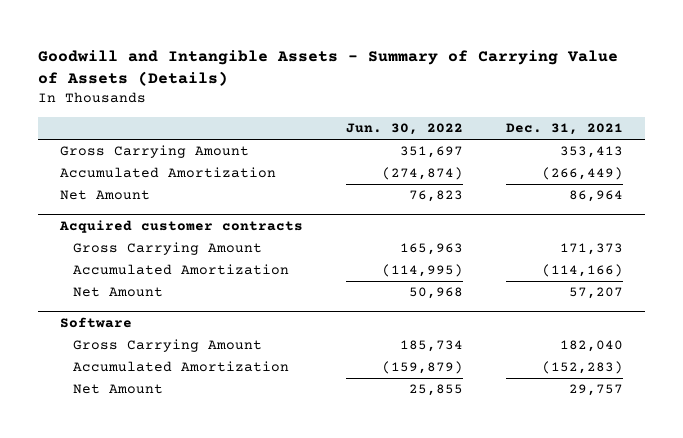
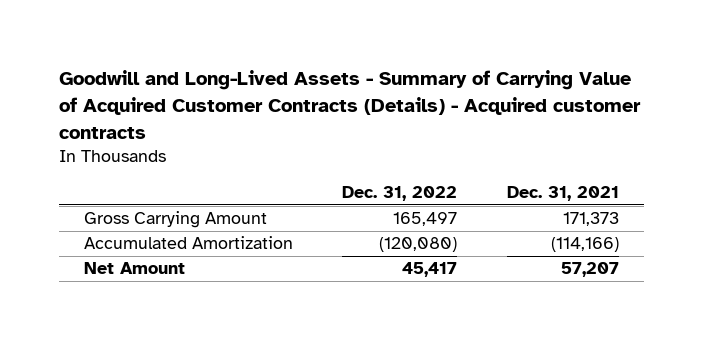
- Goodwill and Intangible Assets - Summary of Carrying Value of Assets (Details)
+ Goodwill and Long-Lived Assets - Summary of Carrying Value of Acquired Customer Contracts (Details) - Acquired customer contracts
- | Jun. 30, 2022 | Dec. 31, 2021
+ | Dec. 31, 2022 | Dec. 31, 2021
- Gross Carrying Amount | 351,697 | 353,413
- Accumulated Amortization | (274,874) | (266,449)
- Net Amount | 76,823 | 86,964
- Acquired customer contracts
- Software
- Gross Carrying Amount | 185,734 | 182,040
- Accumulated Amortization | (159,879) | (152,283)
- Net Amount | 25,855 | 29,757

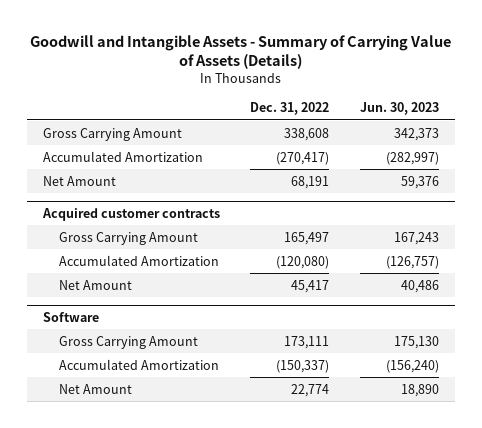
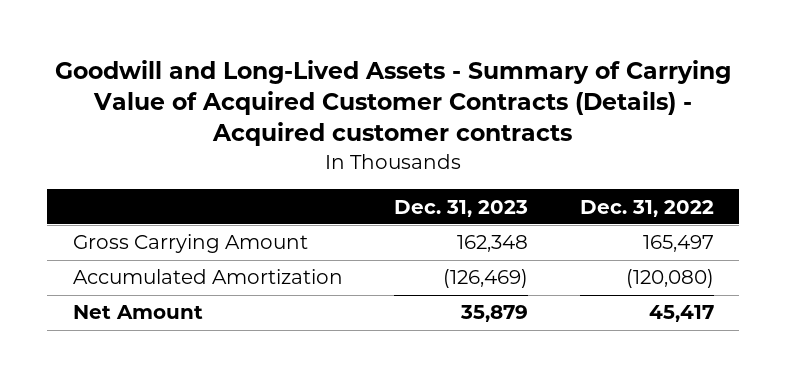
- Goodwill and Intangible Assets - Summary of Carrying Value of Assets (Details)
+ Goodwill and Long-Lived Assets - Summary of Carrying Value of Acquired Customer Contracts (Details) - Acquired customer contracts
- | Dec. 31, 2022 | Jun. 30, 2023
+ | Dec. 31, 2023 | Dec. 31, 2022
- Gross Carrying Amount | 338,608 | 342,373
- Accumulated Amortization | (270,417) | (282,997)
- Net Amount | 68,191 | 59,376
- Acquired customer contracts
- Software
- Gross Carrying Amount | 173,111 | 175,130
- Accumulated Amortization | (150,337) | (156,240)
- Net Amount | 22,774 | 18,890

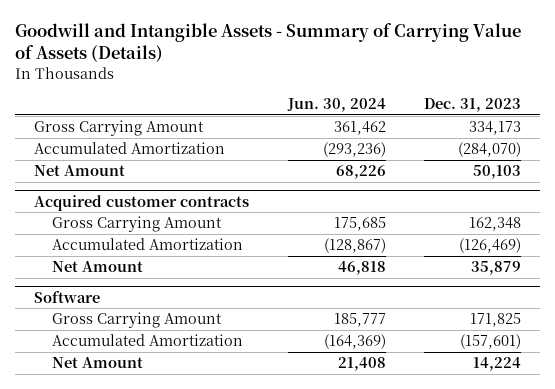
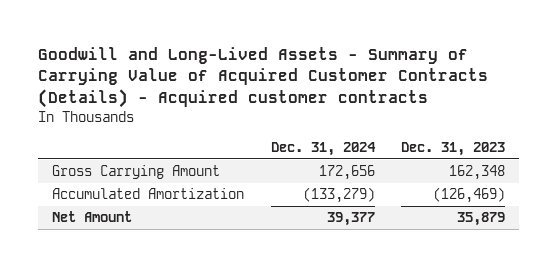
- Goodwill and Intangible Assets - Summary of Carrying Value of Assets (Details)
+ Goodwill and Long-Lived Assets - Summary of Carrying Value of Acquired Customer Contracts (Details) - Acquired customer contracts
- | Jun. 30, 2024 | Dec. 31, 2023
+ | Dec. 31, 2024 | Dec. 31, 2023
- Gross Carrying Amount | 361,462 | 334,173
- Accumulated Amortization | (293,236) | (284,070)
- Net Amount | 68,226 | 50,103
- Acquired customer contracts
- Software
- Gross Carrying Amount | 185,777 | 171,825
- Accumulated Amortization | (164,369) | (157,601)
- Net Amount | 21,408 | 14,224

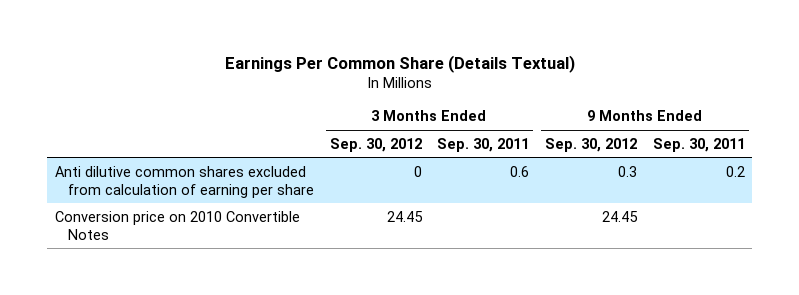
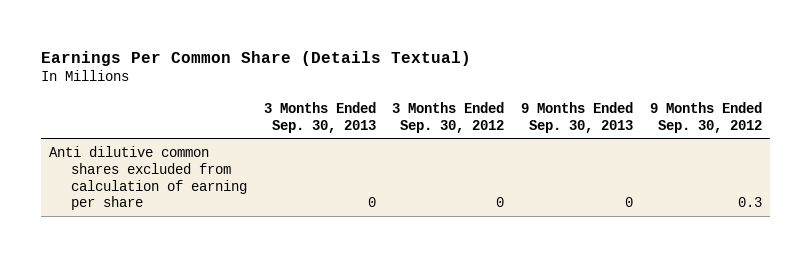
- | 3 Months Ended Sep. 30, 2012 | 3 Months Ended Sep. 30, 2011 | 9 Months Ended Sep. 30, 2012 | 9 Months Ended Sep. 30, 2011
+ | 3 Months Ended Sep. 30, 2013 | 3 Months Ended Sep. 30, 2012 | 9 Months Ended Sep. 30, 2013 | 9 Months Ended Sep. 30, 2012
- Conversion price on 2010 Convertible Notes | 24.45 | | 24.45 |

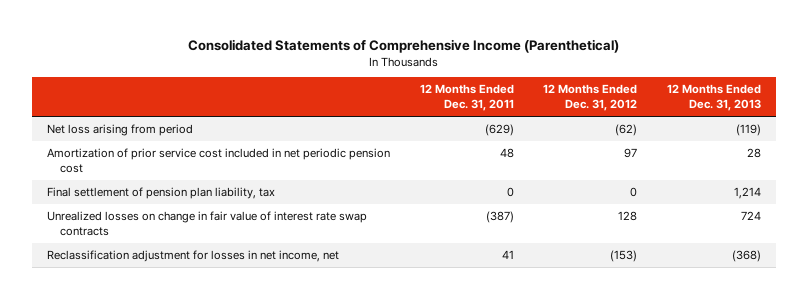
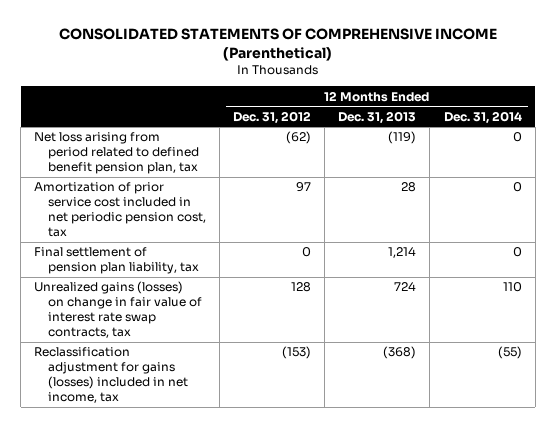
- Consolidated Statements of Comprehensive Income (Parenthetical)
+ CONSOLIDATED STATEMENTS OF COMPREHENSIVE INCOME (Parenthetical)
- | 12 Months Ended Dec. 31, 2011 | 12 Months Ended Dec. 31, 2012 | 12 Months Ended Dec. 31, 2013
+ | 12 Months Ended Dec. 31, 2012 | 12 Months Ended Dec. 31, 2013 | 12 Months Ended Dec. 31, 2014
- Net loss arising from period | (629) | (62) | (119)
- Amortization of prior service cost included in net periodic pension cost | 48 | 97 | 28
+ Net loss arising from period related to defined benefit pension plan, tax | (62) | (119) | 0
+ Amortization of prior service cost included in net periodic pension cost, tax | 97 | 28 | 0
- Unrealized losses on change in fair value of interest rate swap contracts | (387) | 128 | 724
- Reclassification adjustment for losses in net income, net | 41 | (153) | (368)
+ Unrealized gains (losses) on change in fair value of interest rate swap contracts, tax | 128 | 724 | 110
+ Reclassification adjustment for gains (losses) included in net income, tax | (153) | (368) | (55)

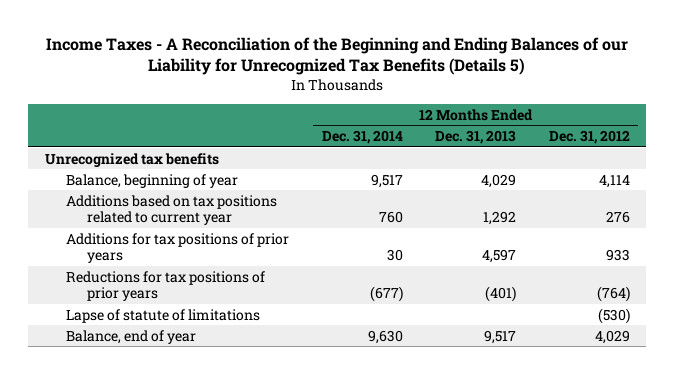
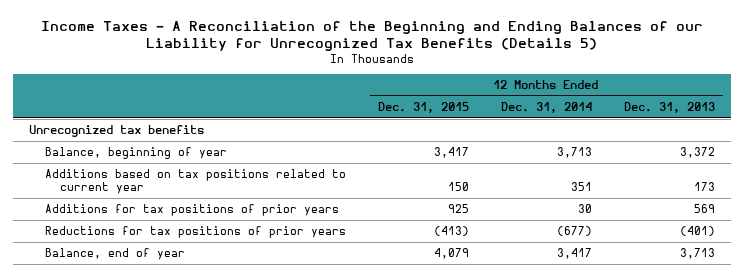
- | 12 Months Ended Dec. 31, 2014 | 12 Months Ended Dec. 31, 2013 | 12 Months Ended Dec. 31, 2012
+ | 12 Months Ended Dec. 31, 2015 | 12 Months Ended Dec. 31, 2014 | 12 Months Ended Dec. 31, 2013
- Balance, beginning of year | 9,517 | 4,029 | 4,114
- Additions based on tax positions related to current year | 760 | 1,292 | 276
- Additions for tax positions of prior years | 30 | 4,597 | 933
+ Balance, beginning of year | 3,417 | 3,713 | 3,372
+ Additions based on tax positions related to current year | 150 | 351 | 173
+ Additions for tax positions of prior years | 925 | 30 | 569
- Lapse of statute of limitations | | | (530)
- Balance, end of year | 9,630 | 9,517 | 4,029
+ Balance, end of year | 4,079 | 3,417 | 3,713

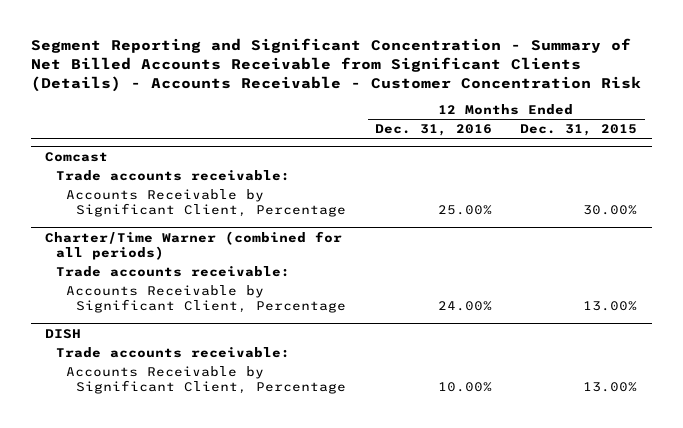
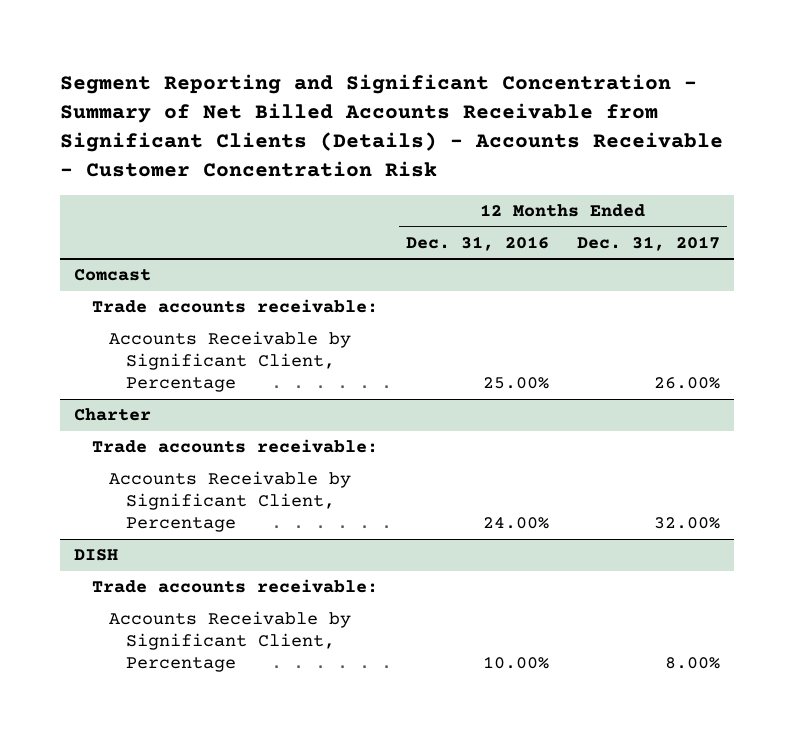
- | 12 Months Ended Dec. 31, 2016 | 12 Months Ended Dec. 31, 2015
+ | 12 Months Ended Dec. 31, 2016 | 12 Months Ended Dec. 31, 2017
- Charter/Time Warner (combined for all periods)
+ Charter

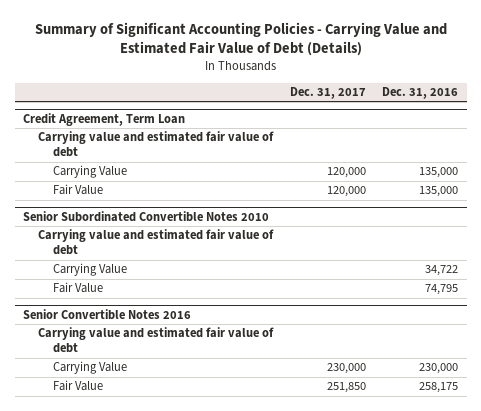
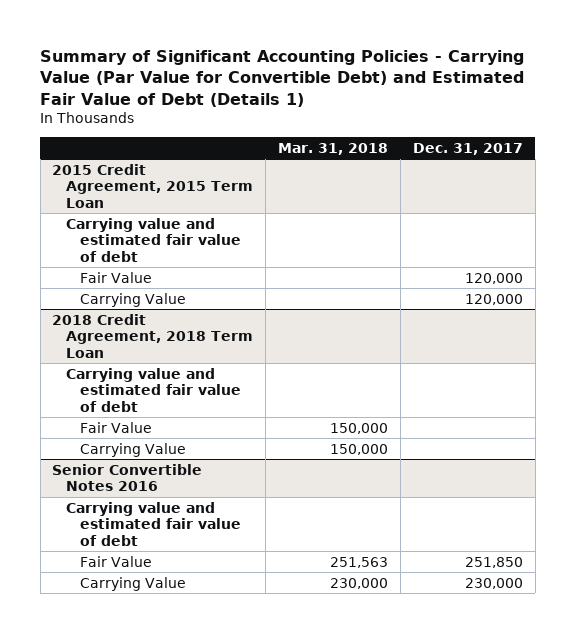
- Summary of Significant Accounting Policies - Carrying Value and Estimated Fair Value of Debt (Details)
+ Summary of Significant Accounting Policies - Carrying Value (Par Value for Convertible Debt) and Estimated Fair Value of Debt (Details 1)
- | Dec. 31, 2017 | Dec. 31, 2016
+ | Mar. 31, 2018 | Dec. 31, 2017
- Credit Agreement, Term Loan
+ 2015 Credit Agreement, 2015 Term Loan
- Carrying Value | 120,000 | 135,000
- Senior Subordinated Convertible Notes 2010
+ Carrying Value | | 120,000
+ 2018 Credit Agreement, 2018 Term Loan
- Carrying Value | | 34,722
+ Carrying Value | 150,000 |
@ Senior Convertible Notes 2016
moved down: Carrying Value | 230,000 | 230,000

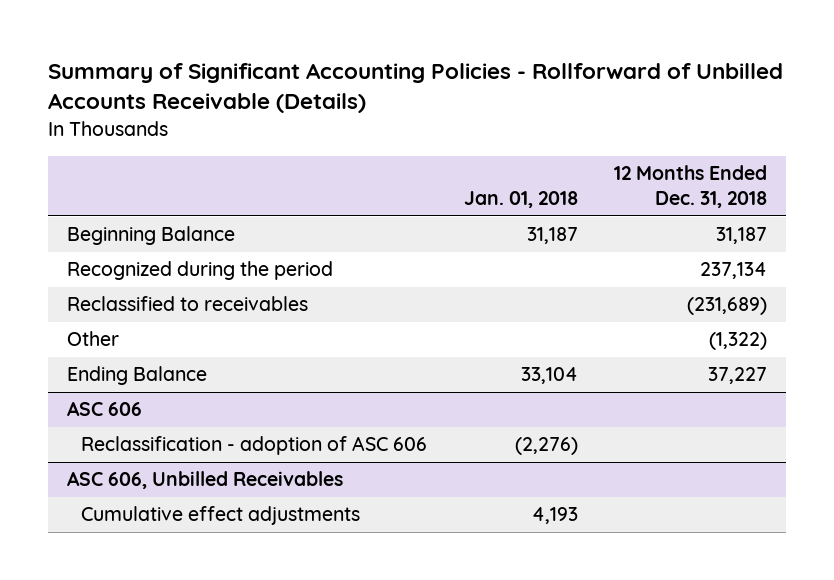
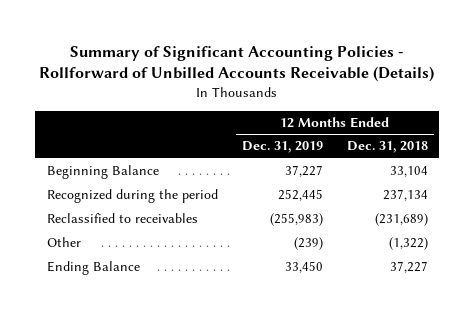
- | Jan. 01, 2018 | 12 Months Ended Dec. 31, 2018
+ | 12 Months Ended Dec. 31, 2019 | 12 Months Ended Dec. 31, 2018
- Beginning Balance | 31,187 | 31,187
+ Beginning Balance | 37,227 | 33,104
- ASC 606
- Reclassification - adoption of ASC 606 | (2,276) |
- ASC 606, Unbilled Receivables
- Cumulative effect adjustments | 4,193 |

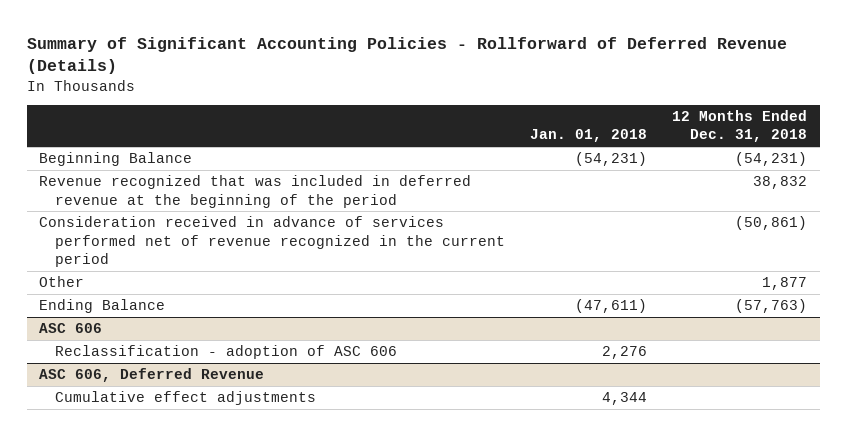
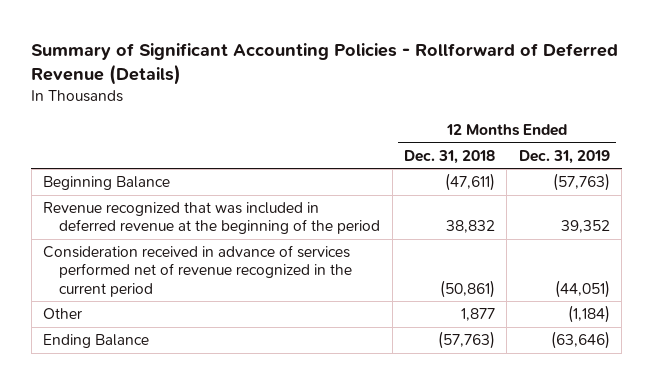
- | Jan. 01, 2018 | 12 Months Ended Dec. 31, 2018
+ | 12 Months Ended Dec. 31, 2018 | 12 Months Ended Dec. 31, 2019
- Beginning Balance | (54,231) | (54,231)
+ Beginning Balance | (47,611) | (57,763)
- ASC 606
- Reclassification - adoption of ASC 606 | 2,276 |
- ASC 606, Deferred Revenue
- Cumulative effect adjustments | 4,344 |

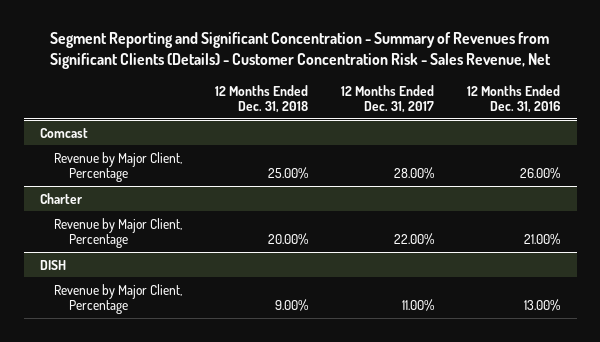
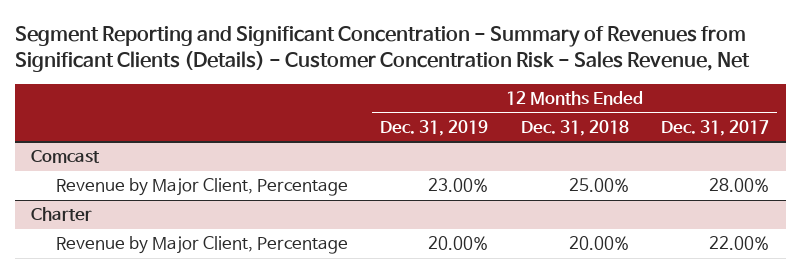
- | 12 Months Ended Dec. 31, 2018 | 12 Months Ended Dec. 31, 2017 | 12 Months Ended Dec. 31, 2016
+ | 12 Months Ended Dec. 31, 2019 | 12 Months Ended Dec. 31, 2018 | 12 Months Ended Dec. 31, 2017
- DISH
- Revenue by Major Client, Percentage | 9.00% | 11.00% | 13.00%

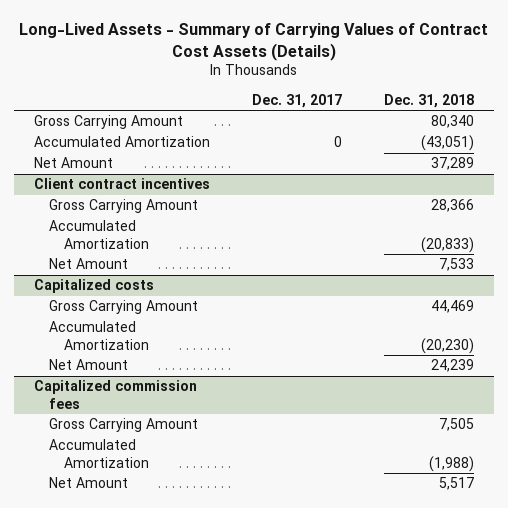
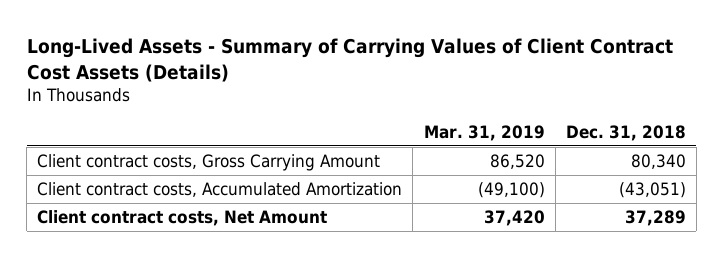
- Long-Lived Assets - Summary of Carrying Values of Contract Cost Assets (Details)
+ Long-Lived Assets - Summary of Carrying Values of Client Contract Cost Assets (Details)
- | Dec. 31, 2017 | Dec. 31, 2018
+ | Mar. 31, 2019 | Dec. 31, 2018
- Gross Carrying Amount | | 80,340
- Accumulated Amortization | 0 | (43,051)
- Net Amount | | 37,289
- Client contract incentives
- Gross Carrying Amount | | 28,366
- Accumulated Amortization | | (20,833)
- Net Amount | | 7,533
- Capitalized costs
- Gross Carrying Amount | | 44,469
- Accumulated Amortization | | (20,230)
- Net Amount | | 24,239
- Capitalized commission fees
- Gross Carrying Amount | | 7,505
- Accumulated Amortization | | (1,988)
- Net Amount | | 5,517
+ Client contract costs, Gross Carrying Amount | 86,520 | 80,340
+ Client contract costs, Accumulated Amortization | (49,100) | (43,051)
+ Client contract costs, Net Amount | 37,420 | 37,289

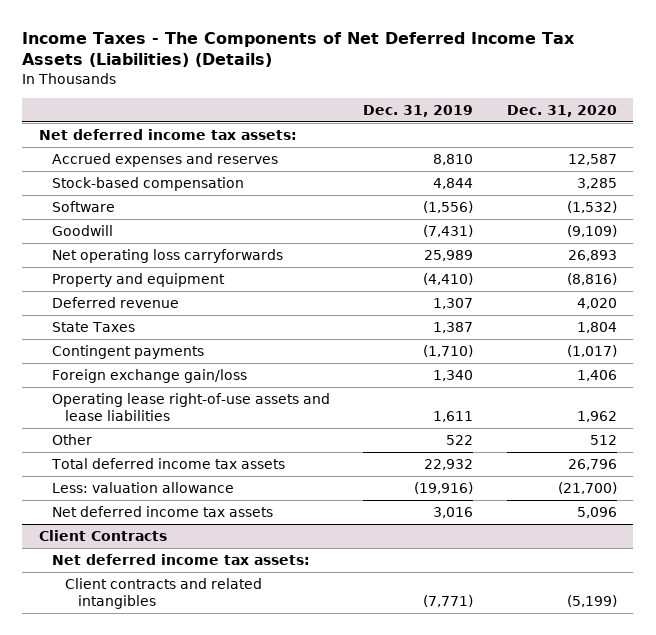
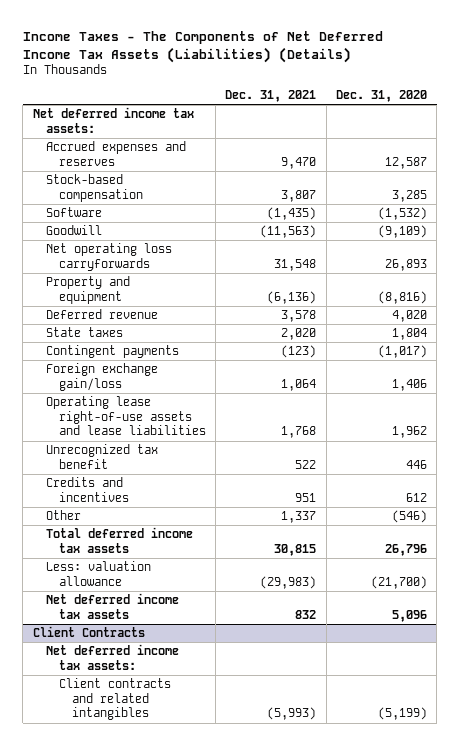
- | Dec. 31, 2019 | Dec. 31, 2020
+ | Dec. 31, 2021 | Dec. 31, 2020
- State Taxes | 1,387 | 1,804
+ State taxes | 2,020 | 1,804
- Other | 522 | 512
+ Unrecognized tax benefit | 522 | 446
+ Credits and incentives | 951 | 612
+ Other | 1,337 | (546)

